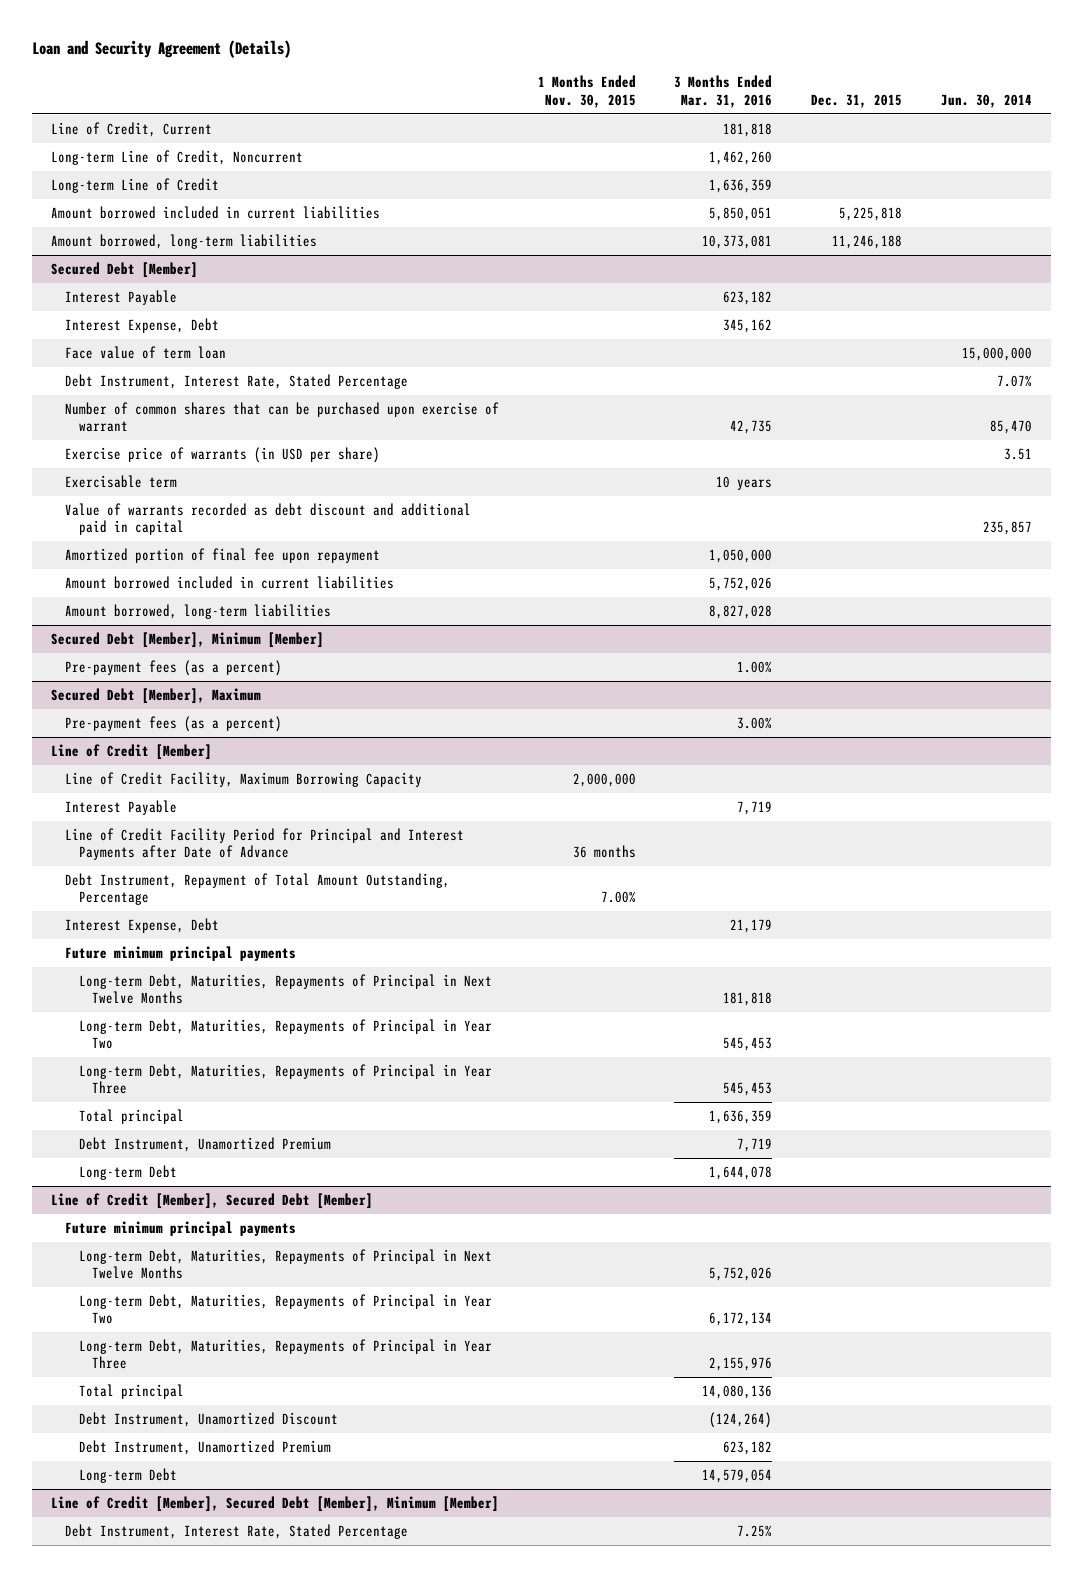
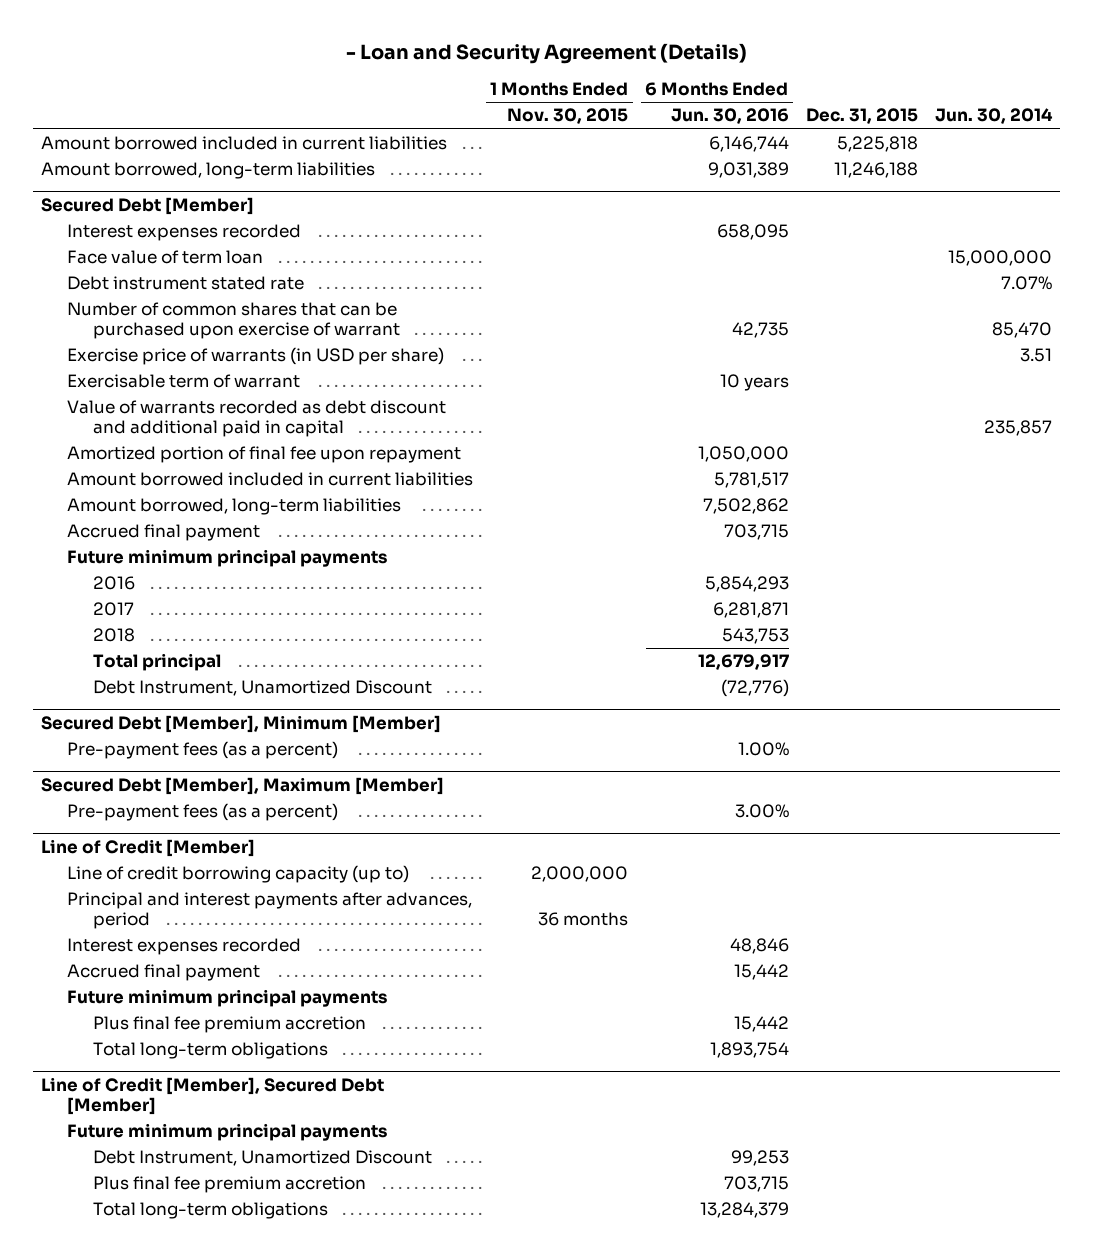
- Loan and Security Agreement (Details)
+ - Loan and Security Agreement (Details)
- | 1 Months Ended Nov. 30, 2015 | 3 Months Ended Mar. 31, 2016 | Dec. 31, 2015 | Jun. 30, 2014
+ | 1 Months Ended Nov. 30, 2015 | 6 Months Ended Jun. 30, 2016 | Dec. 31, 2015 | Jun. 30, 2014
- Line of Credit, Current | | 181,818 | |
- Long-term Line of Credit, Noncurrent | | 1,462,260 | |
- Long-term Line of Credit | | 1,636,359 | |
@ Secured Debt [Member]
- Interest Payable | | 623,182 | |
- Interest Expense, Debt | | 345,162 | |
+ Interest expenses recorded | | 658,095 | |
- Debt Instrument, Interest Rate, Stated Percentage | | | | 7.07%
+ Debt instrument stated rate | | | | 7.07%
- Exercisable term | | 10 years | |
+ Exercisable term of warrant | | 10 years | |
+ Accrued final payment | | 703,715 | |
+ Future minimum principal payments
+ 2016 | | 5,854,293 | |
+ 2017 | | 6,281,871 | |
+ 2018 | | 543,753 | |
+ Total principal | | 12,679,917 | |
+ Debt Instrument, Unamortized Discount | | (72,776) | |
- Secured Debt [Member], Maximum
+ Secured Debt [Member], Maximum [Member]
@ Line of Credit [Member]
- Line of Credit Facility, Maximum Borrowing Capacity | 2,000,000 | | |
- Interest Payable | | 7,719 | |
- Line of Credit Facility Period for Principal and Interest Payments after Date of Advance | 36 months | | |
- Debt Instrument, Repayment of Total Amount Outstanding, Percentage | 7.00% | | |
- Interest Expense, Debt | | 21,179 | |
+ Line of credit borrowing capacity (up to) | 2,000,000 | | |
+ Principal and interest payments after advances, period | 36 months | | |
+ Interest expenses recorded | | 48,846 | |
+ Accrued final payment | | 15,442 | |
- Long-term Debt, Maturities, Repayments of Principal in Next Twelve Months | | 181,818 | |
- Long-term Debt, Maturities, Repayments of Principal in Year Two | | 545,453 | |
- Long-term Debt, Maturities, Repayments of Principal in Year Three | | 545,453 | |
- Total principal | | 1,636,359 | |
- Debt Instrument, Unamortized Premium | | 7,719 | |
- Long-term Debt | | 1,644,078 | |
+ Plus final fee premium accretion | | 15,442 | |
+ Total long-term obligations | | 1,893,754 | |
@ Line of Credit [Member], Secured Debt [Member]
- Long-term Debt, Maturities, Repayments of Principal in Next Twelve Months | | 5,752,026 | |
- Long-term Debt, Maturities, Repayments of Principal in Year Two | | 6,172,134 | |
- Long-term Debt, Maturities, Repayments of Principal in Year Three | | 2,155,976 | |
- Total principal | | 14,080,136 | |
- Debt Instrument, Unamortized Premium | | 623,182 | |
- Long-term Debt | | 14,579,054 | |
- Line of Credit [Member], Secured Debt [Member], Minimum [Member]
- Debt Instrument, Interest Rate, Stated Percentage | | 7.25% | |
@ Line of Credit [Member], Secured Debt [Member]
+ Plus final fee premium accretion | | 703,715 | |
+ Total long-term obligations | | 13,284,379 | |

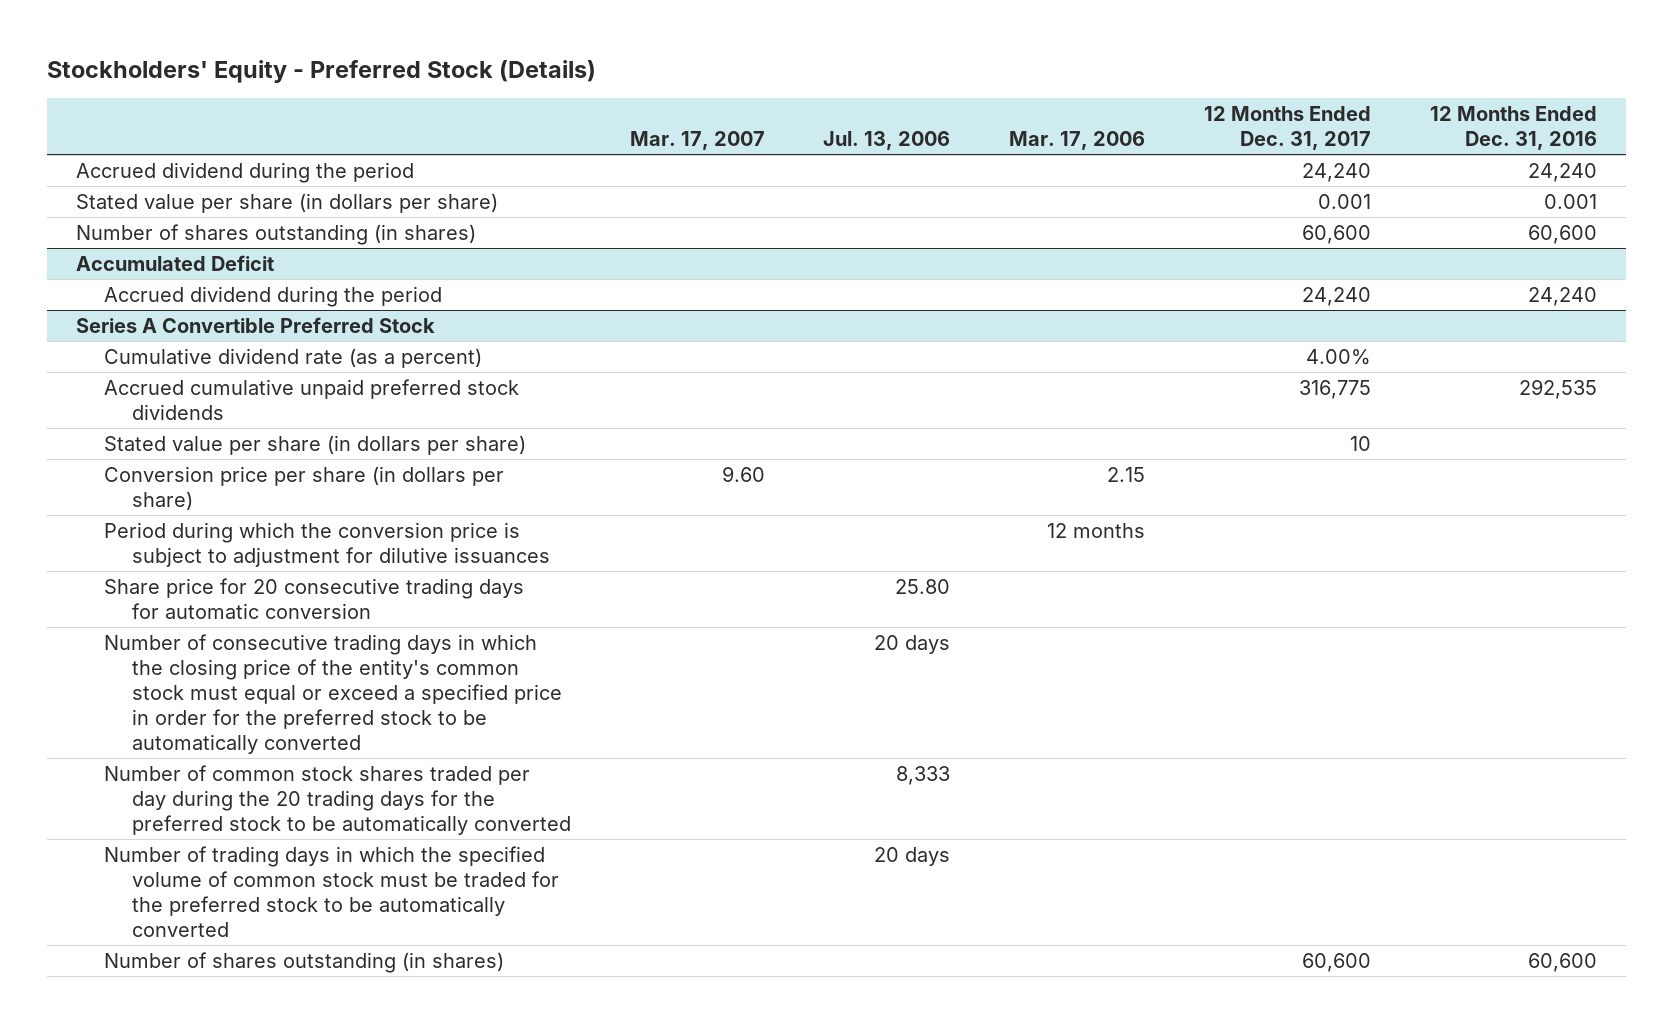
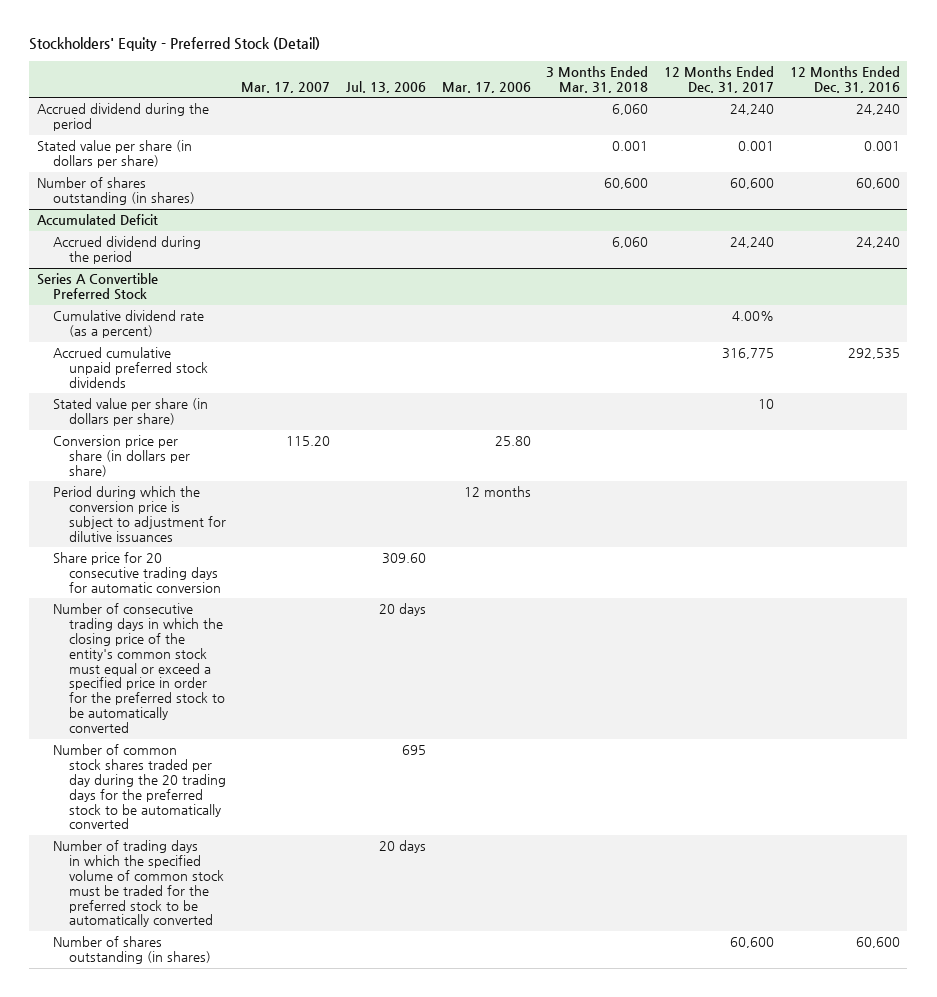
- Stockholders' Equity - Preferred Stock (Details)
+ Stockholders' Equity - Preferred Stock (Detail)
- | Mar. 17, 2007 | Jul. 13, 2006 | Mar. 17, 2006 | 12 Months Ended Dec. 31, 2017 | 12 Months Ended Dec. 31, 2016
+ | Mar. 17, 2007 | Jul. 13, 2006 | Mar. 17, 2006 | 3 Months Ended Mar. 31, 2018 | 12 Months Ended Dec. 31, 2017 | 12 Months Ended Dec. 31, 2016
@ Series A Convertible Preferred Stock
- Conversion price per share (in dollars per share) | 9.60 | | 2.15 | |
+ Conversion price per share (in dollars per share) | 115.20 | | 25.80 | | |
- Share price for 20 consecutive trading days for automatic conversion | | 25.80 | | |
+ Share price for 20 consecutive trading days for automatic conversion | | 309.60 | | | |
- Number of common stock shares traded per day during the 20 trading days for the preferred stock to be automatically converted | | 8,333 | | |
+ Number of common stock shares traded per day during the 20 trading days for the preferred stock to be automatically converted | | 695 | | | |

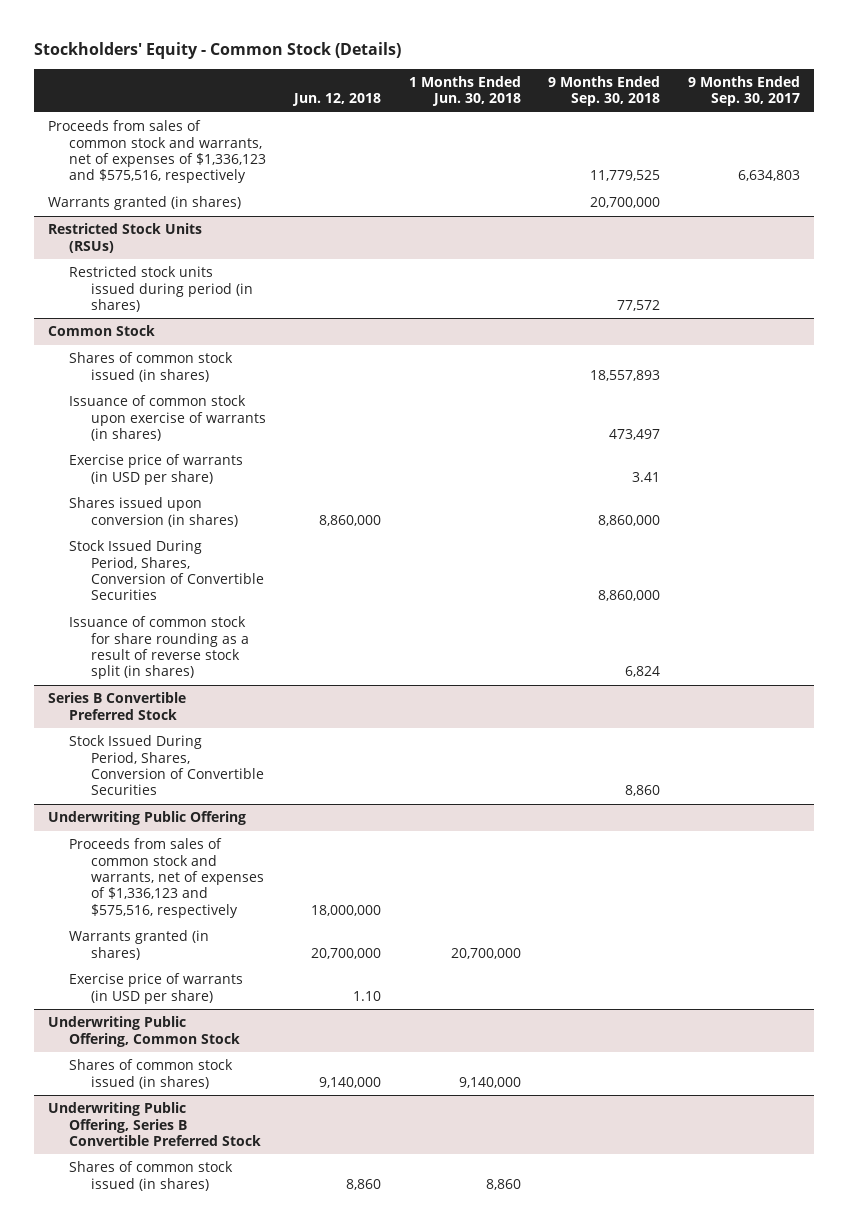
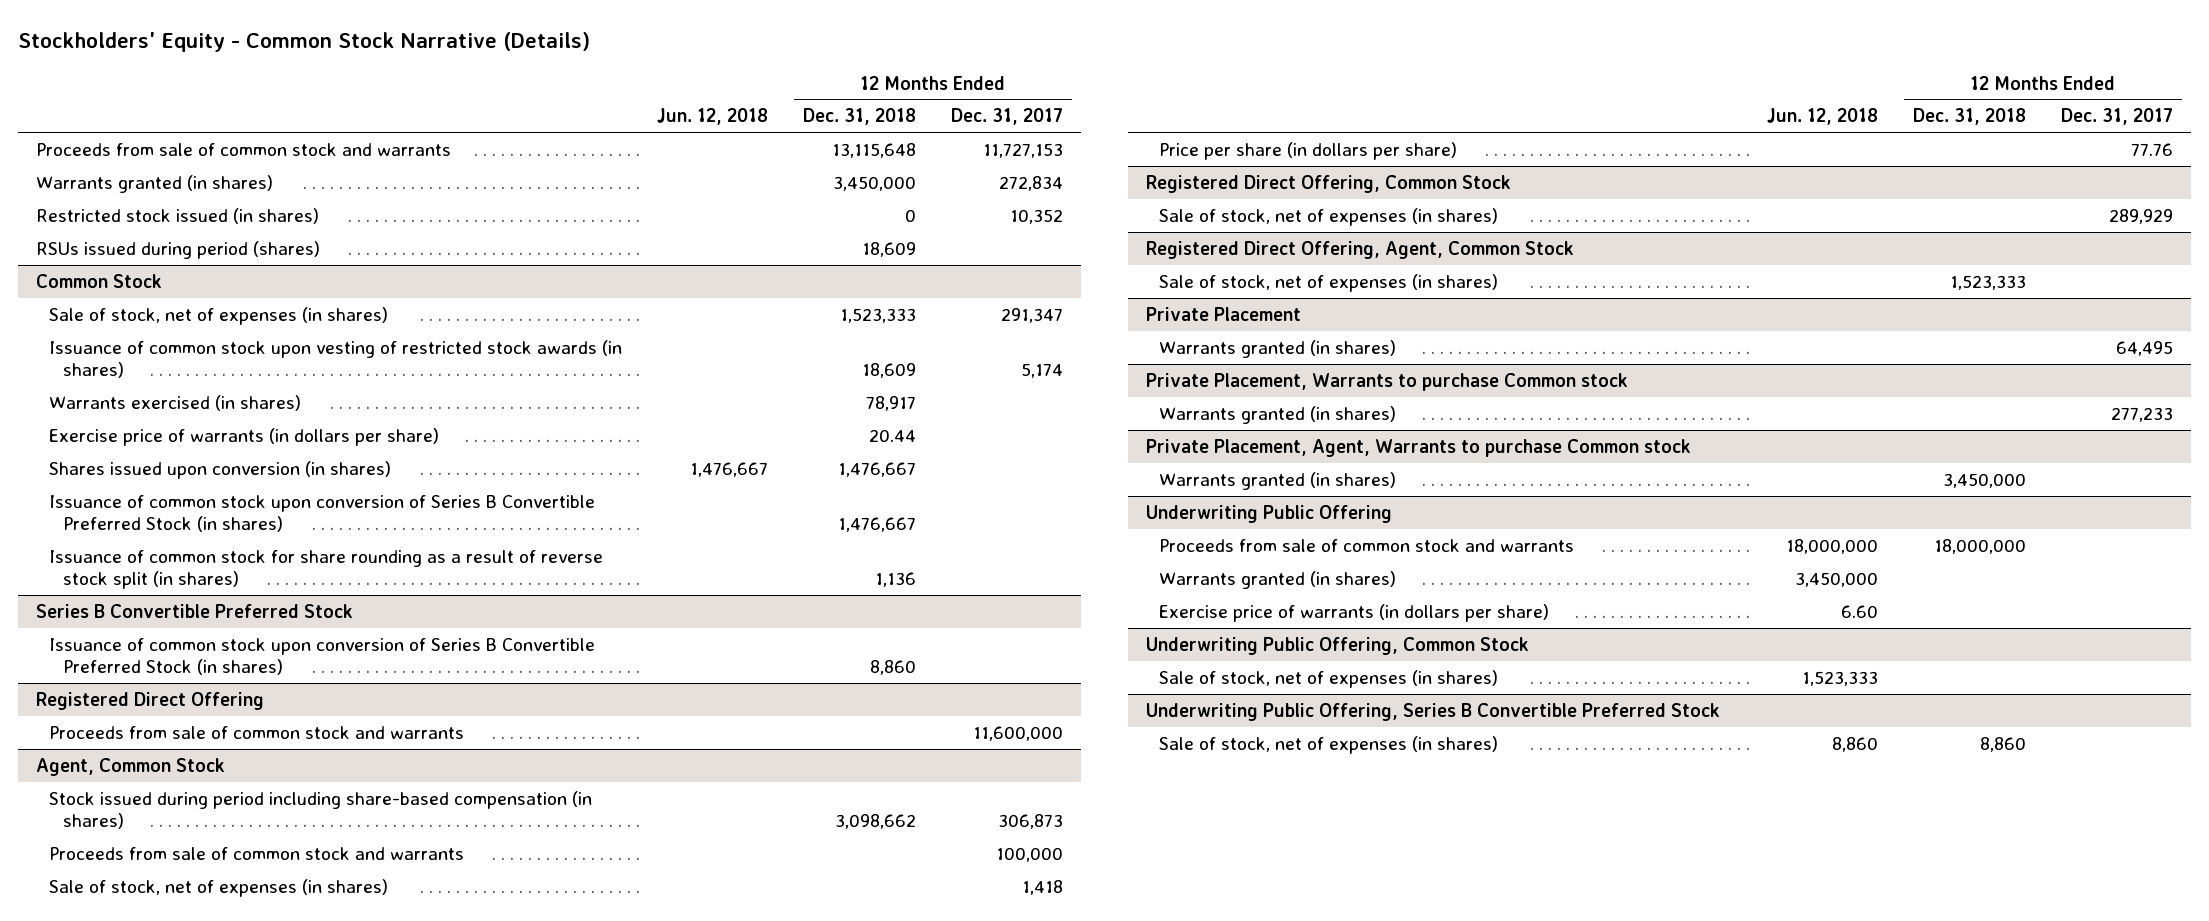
- Stockholders' Equity - Common Stock (Details)
+ Stockholders' Equity - Common Stock Narrative (Details)
- | Jun. 12, 2018 | 1 Months Ended Jun. 30, 2018 | 9 Months Ended Sep. 30, 2018 | 9 Months Ended Sep. 30, 2017
+ | Jun. 12, 2018 | 12 Months Ended Dec. 31, 2018 | 12 Months Ended Dec. 31, 2017
- Proceeds from sales of common stock and warrants, net of expenses of $1,336,123 and $575,516, respectively | | | 11,779,525 | 6,634,803
+ Proceeds from sale of common stock and warrants | | 13,115,648 | 11,727,153
- Restricted Stock Units (RSUs)
- Restricted stock units issued during period (in shares) | | | 77,572 |
+ Restricted stock issued (in shares) | | 0 | 10,352
+ RSUs issued during period (shares) | | 18,609 |
@ Common Stock
- Shares of common stock issued (in shares) | | | 18,557,893 |
- Issuance of common stock upon exercise of warrants (in shares) | | | 473,497 |
- Exercise price of warrants (in USD per share) | | | 3.41 |
- Shares issued upon conversion (in shares) | 8,860,000 | | 8,860,000 |
- Stock Issued During Period, Shares, Conversion of Convertible Securities | | | 8,860,000 |
+ Sale of stock, net of expenses (in shares) | | 1,523,333 | 291,347
+ Issuance of common stock upon vesting of restricted stock awards (in shares) | | 18,609 | 5,174
+ Warrants exercised (in shares) | | 78,917 |
+ Exercise price of warrants (in dollars per share) | | 20.44 |
+ Shares issued upon conversion (in shares) | 1,476,667 | 1,476,667 |
+ Issuance of common stock upon conversion of Series B Convertible Preferred Stock (in shares) | | 1,476,667 |
@ Series B Convertible Preferred Stock
- Stock Issued During Period, Shares, Conversion of Convertible Securities | | | 8,860 |
+ Issuance of common stock upon conversion of Series B Convertible Preferred Stock (in shares) | | 8,860 |
+ Registered Direct Offering
+ Proceeds from sale of common stock and warrants | | | 11,600,000
+ Agent, Common Stock
+ Stock issued during period including share-based compensation (in shares) | | 3,098,662 | 306,873
+ Proceeds from sale of common stock and warrants | | | 100,000
+ Sale of stock, net of expenses (in shares) | | | 1,418
+ Price per share (in dollars per share) | | | 77.76
+ Registered Direct Offering, Common Stock
+ Sale of stock, net of expenses (in shares) | | | 289,929
+ Registered Direct Offering, Agent, Common Stock
+ Sale of stock, net of expenses (in shares) | | 1,523,333 |
+ Private Placement
+ Warrants granted (in shares) | | | 64,495
+ Private Placement, Warrants to purchase Common stock
+ Warrants granted (in shares) | | | 277,233
+ Private Placement, Agent, Warrants to purchase Common stock
+ Warrants granted (in shares) | | 3,450,000 |
@ Underwriting Public Offering
- Proceeds from sales of common stock and warrants, net of expenses of $1,336,123 and $575,516, respectively | 18,000,000 | | |
- Warrants granted (in shares) | 20,700,000 | 20,700,000 | |
- Exercise price of warrants (in USD per share) | 1.10 | | |
+ Proceeds from sale of common stock and warrants | 18,000,000 | 18,000,000 |
+ Warrants granted (in shares) | 3,450,000 | |
+ Exercise price of warrants (in dollars per share) | 6.60 | |
@ Underwriting Public Offering, Common Stock
- Shares of common stock issued (in shares) | 9,140,000 | 9,140,000 | |
+ Sale of stock, net of expenses (in shares) | 1,523,333 | |
@ Underwriting Public Offering, Series B Convertible Preferred Stock
- Shares of common stock issued (in shares) | 8,860 | 8,860 | |
+ Sale of stock, net of expenses (in shares) | 8,860 | 8,860 |

